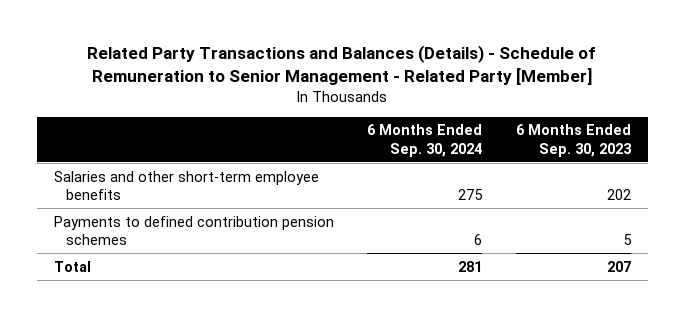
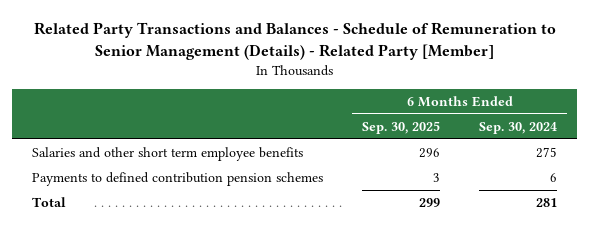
- Related Party Transactions and Balances (Details) - Schedule of Remuneration to Senior Management - Related Party [Member]
+ Related Party Transactions and Balances - Schedule of Remuneration to Senior Management (Details) - Related Party [Member]
- | 6 Months Ended Sep. 30, 2024 | 6 Months Ended Sep. 30, 2023
+ | 6 Months Ended Sep. 30, 2025 | 6 Months Ended Sep. 30, 2024
- Salaries and other short-term employee benefits | 275 | 202
+ Salaries and other short term employee benefits | 296 | 275

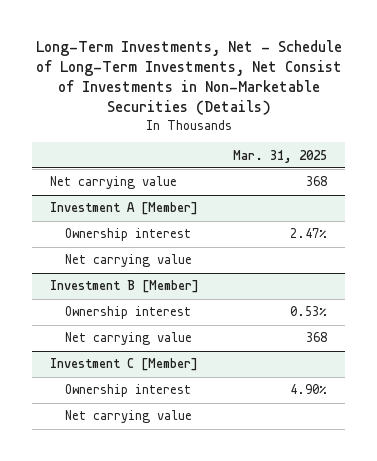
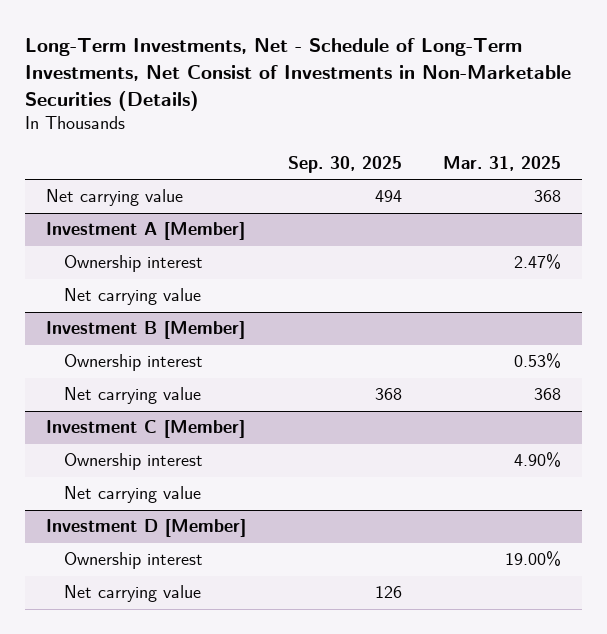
- | Mar. 31, 2025
+ | Sep. 30, 2025 | Mar. 31, 2025
+ Investment D [Member]
+ Ownership interest | | 19.00%
+ Net carrying value | 126 |

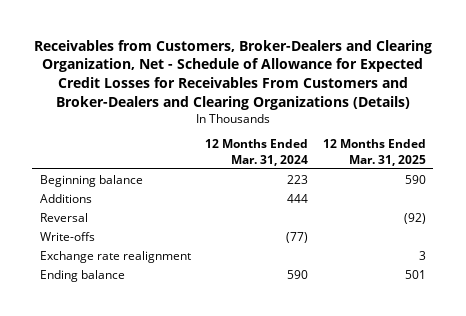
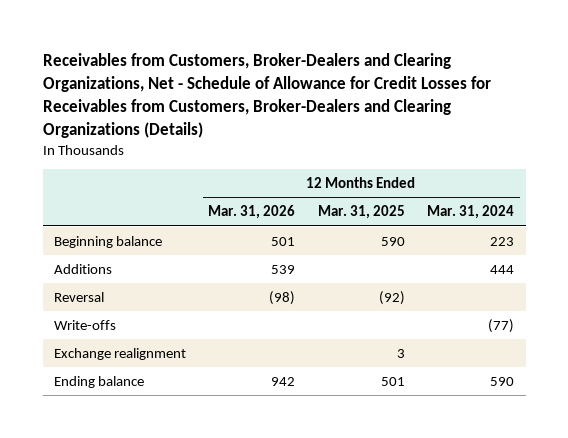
- Receivables from Customers, Broker-Dealers and Clearing Organization, Net - Schedule of Allowance for Expected Credit Losses for Receivables From Customers and Broker-Dealers and Clearing Organizations (Details)
+ Receivables from Customers, Broker-Dealers and Clearing Organizations, Net - Schedule of Allowance for Credit Losses for Receivables from Customers, Broker-Dealers and Clearing Organizations (Details)
- | 12 Months Ended Mar. 31, 2024 | 12 Months Ended Mar. 31, 2025
+ | 12 Months Ended Mar. 31, 2026 | 12 Months Ended Mar. 31, 2025 | 12 Months Ended Mar. 31, 2024
- Exchange rate realignment | | 3
+ Exchange realignment | | 3 |

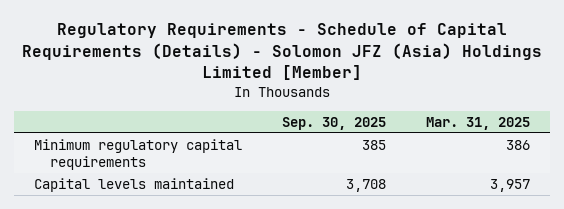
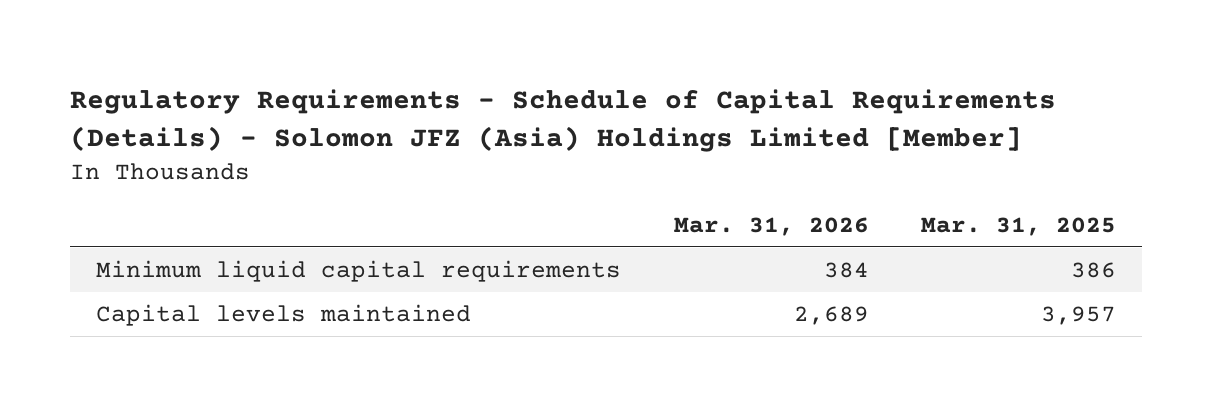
- | Sep. 30, 2025 | Mar. 31, 2025
+ | Mar. 31, 2026 | Mar. 31, 2025
- Minimum regulatory capital requirements | 385 | 386
+ Minimum liquid capital requirements | 384 | 386

